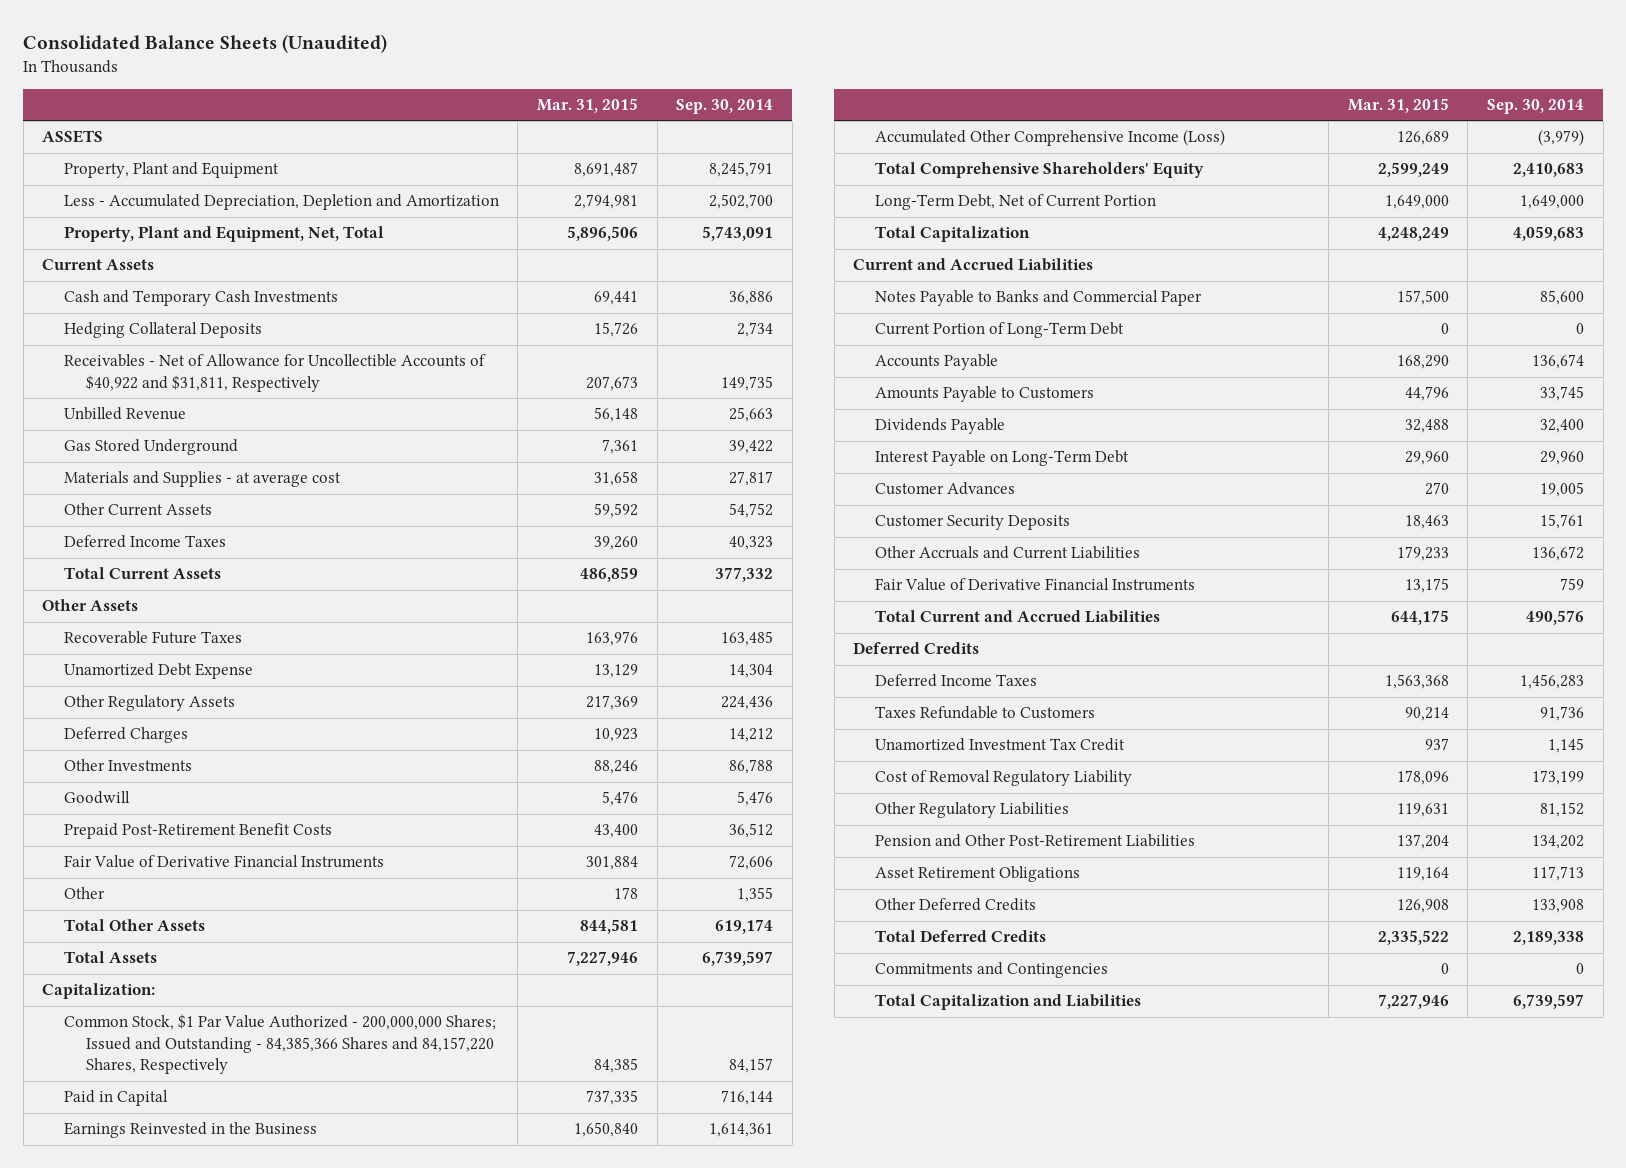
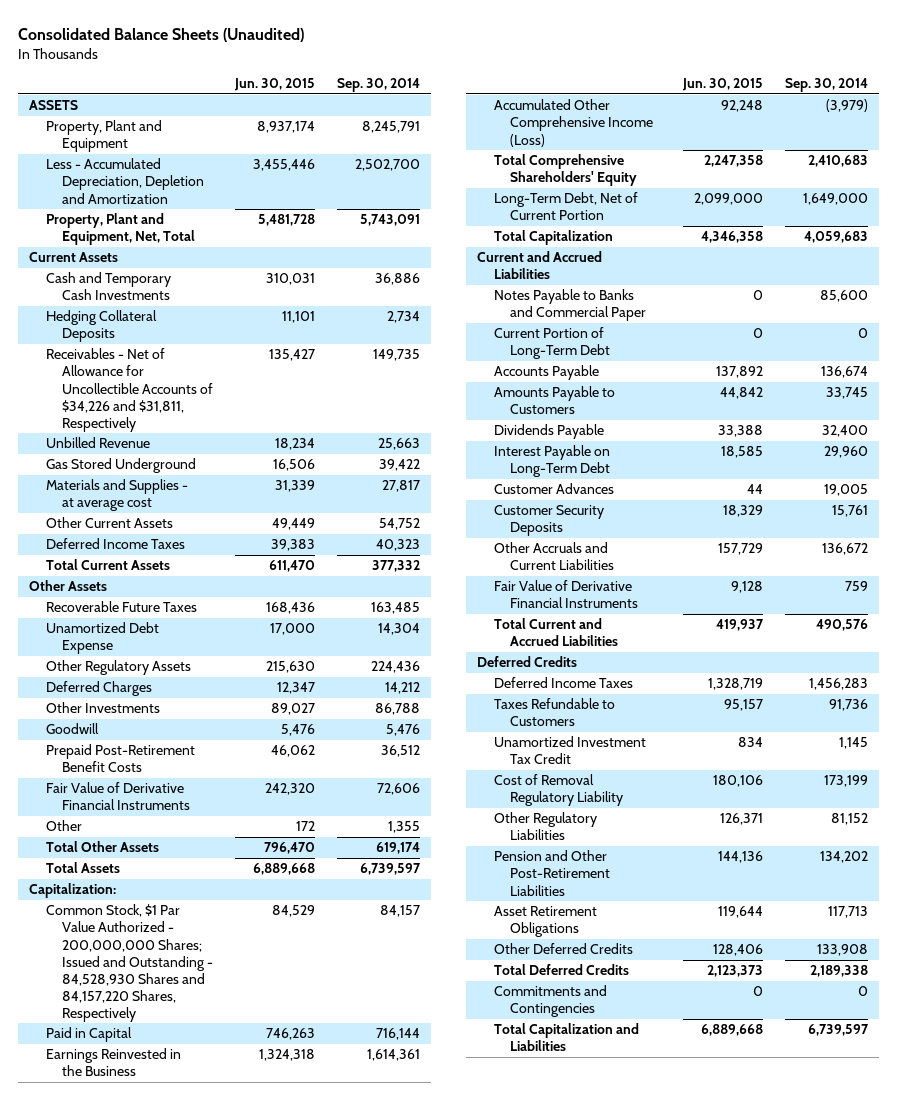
- | Mar. 31, 2015 | Sep. 30, 2014
+ | Jun. 30, 2015 | Sep. 30, 2014
- Receivables - Net of Allowance for Uncollectible Accounts of $40,922 and $31,811, Respectively | 207,673 | 149,735
+ Receivables - Net of Allowance for Uncollectible Accounts of $34,226 and $31,811, Respectively | 135,427 | 149,735
- Common Stock, $1 Par Value Authorized - 200,000,000 Shares; Issued and Outstanding - 84,385,366 Shares and 84,157,220 Shares, Respectively | 84,385 | 84,157
+ Common Stock, $1 Par Value Authorized - 200,000,000 Shares; Issued and Outstanding - 84,528,930 Shares and 84,157,220 Shares, Respectively | 84,529 | 84,157

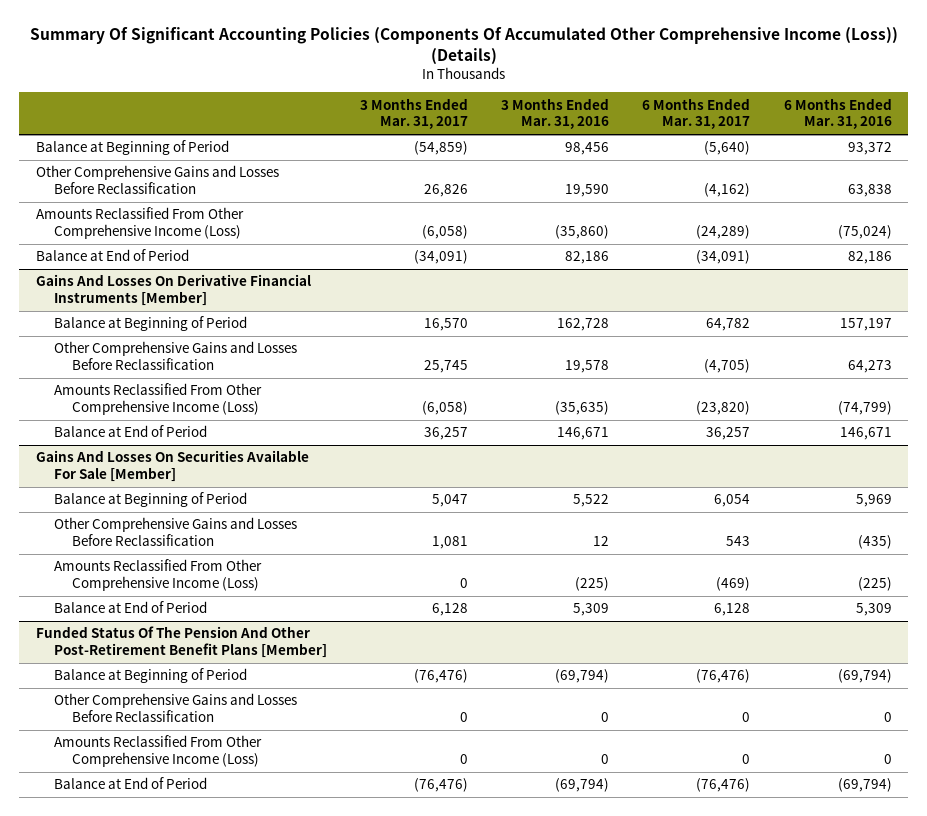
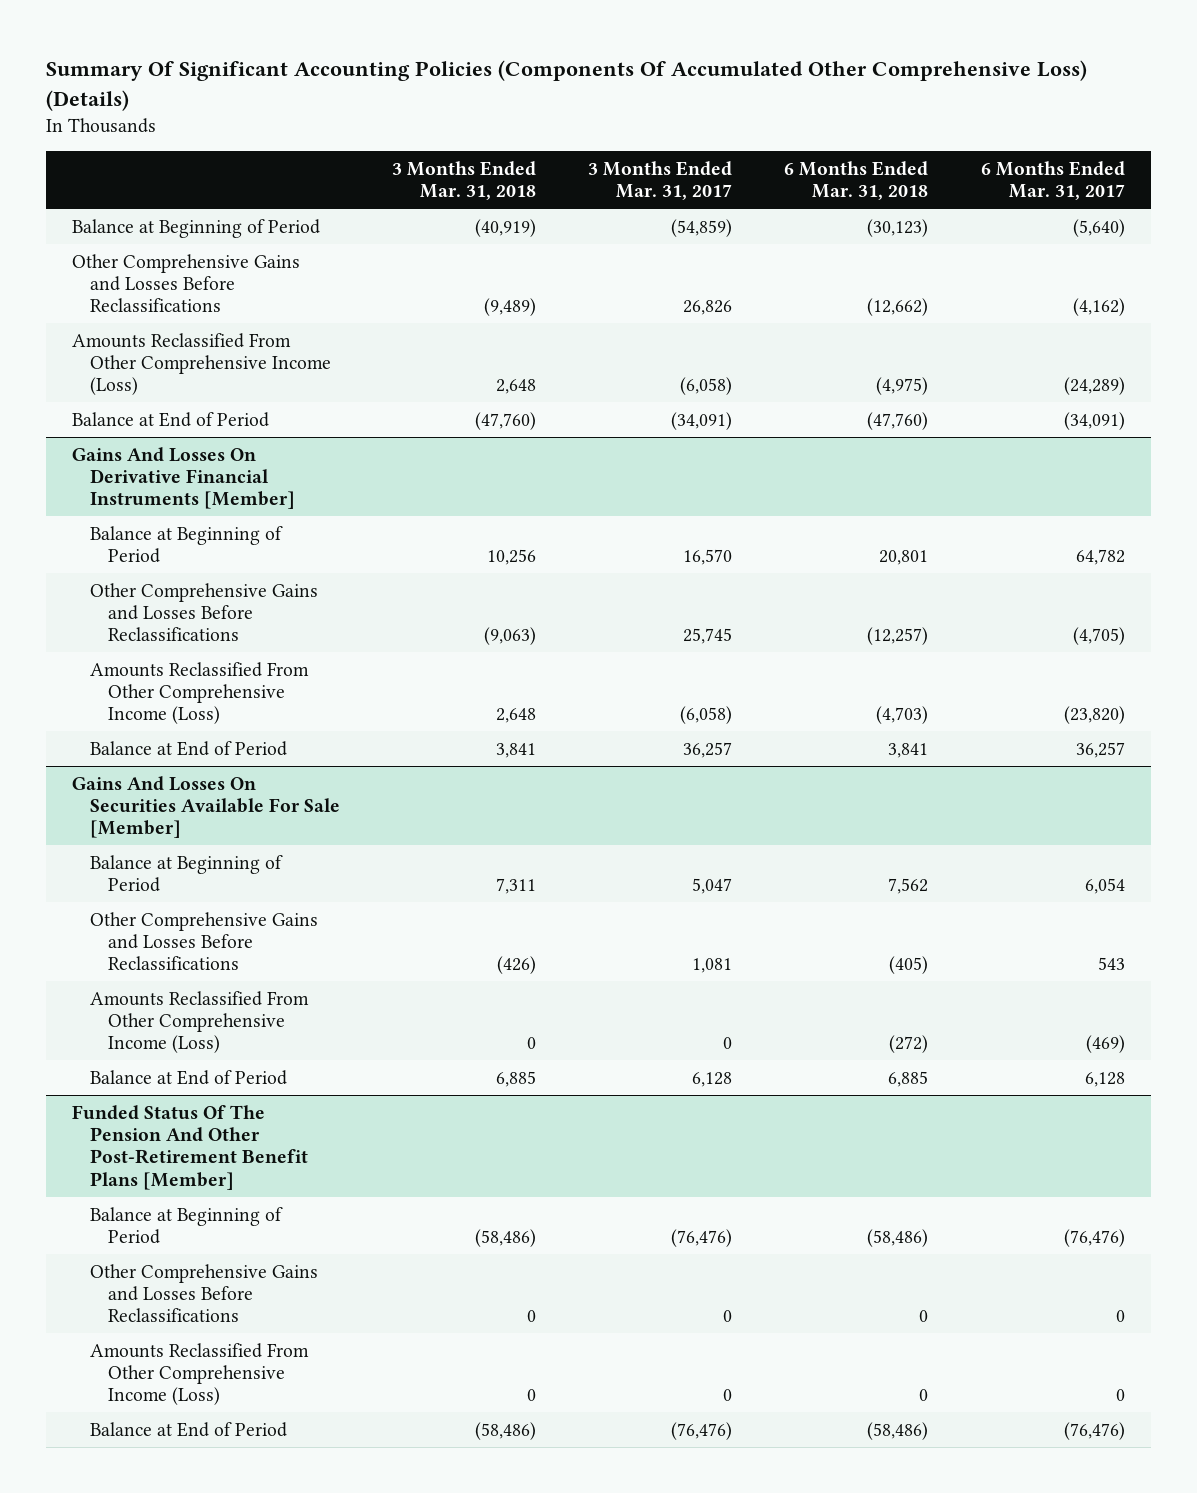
- Summary Of Significant Accounting Policies (Components Of Accumulated Other Comprehensive Income (Loss)) (Details)
+ Summary Of Significant Accounting Policies (Components Of Accumulated Other Comprehensive Loss) (Details)
- | 3 Months Ended Mar. 31, 2017 | 3 Months Ended Mar. 31, 2016 | 6 Months Ended Mar. 31, 2017 | 6 Months Ended Mar. 31, 2016
+ | 3 Months Ended Mar. 31, 2018 | 3 Months Ended Mar. 31, 2017 | 6 Months Ended Mar. 31, 2018 | 6 Months Ended Mar. 31, 2017
- Other Comprehensive Gains and Losses Before Reclassification | 26,826 | 19,590 | (4,162) | 63,838
+ Other Comprehensive Gains and Losses Before Reclassifications | (9,489) | 26,826 | (12,662) | (4,162)
@ Gains And Losses On Derivative Financial Instruments [Member]
- Other Comprehensive Gains and Losses Before Reclassification | 25,745 | 19,578 | (4,705) | 64,273
+ Other Comprehensive Gains and Losses Before Reclassifications | (9,063) | 25,745 | (12,257) | (4,705)
@ Gains And Losses On Securities Available For Sale [Member]
- Other Comprehensive Gains and Losses Before Reclassification | 1,081 | 12 | 543 | (435)
+ Other Comprehensive Gains and Losses Before Reclassifications | (426) | 1,081 | (405) | 543
@ Funded Status Of The Pension And Other Post-Retirement Benefit Plans [Member]
- Other Comprehensive Gains and Losses Before Reclassification | 0 | 0 | 0 | 0
+ Other Comprehensive Gains and Losses Before Reclassifications | 0 | 0 | 0 | 0

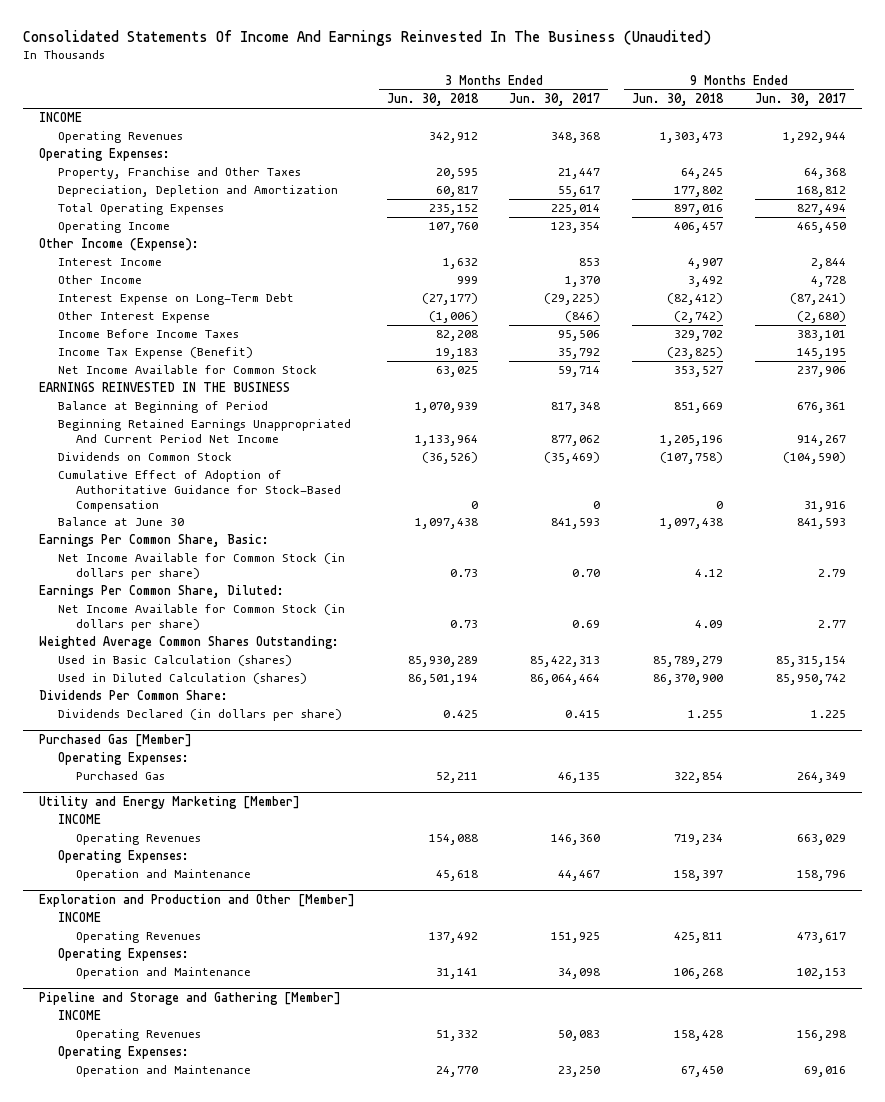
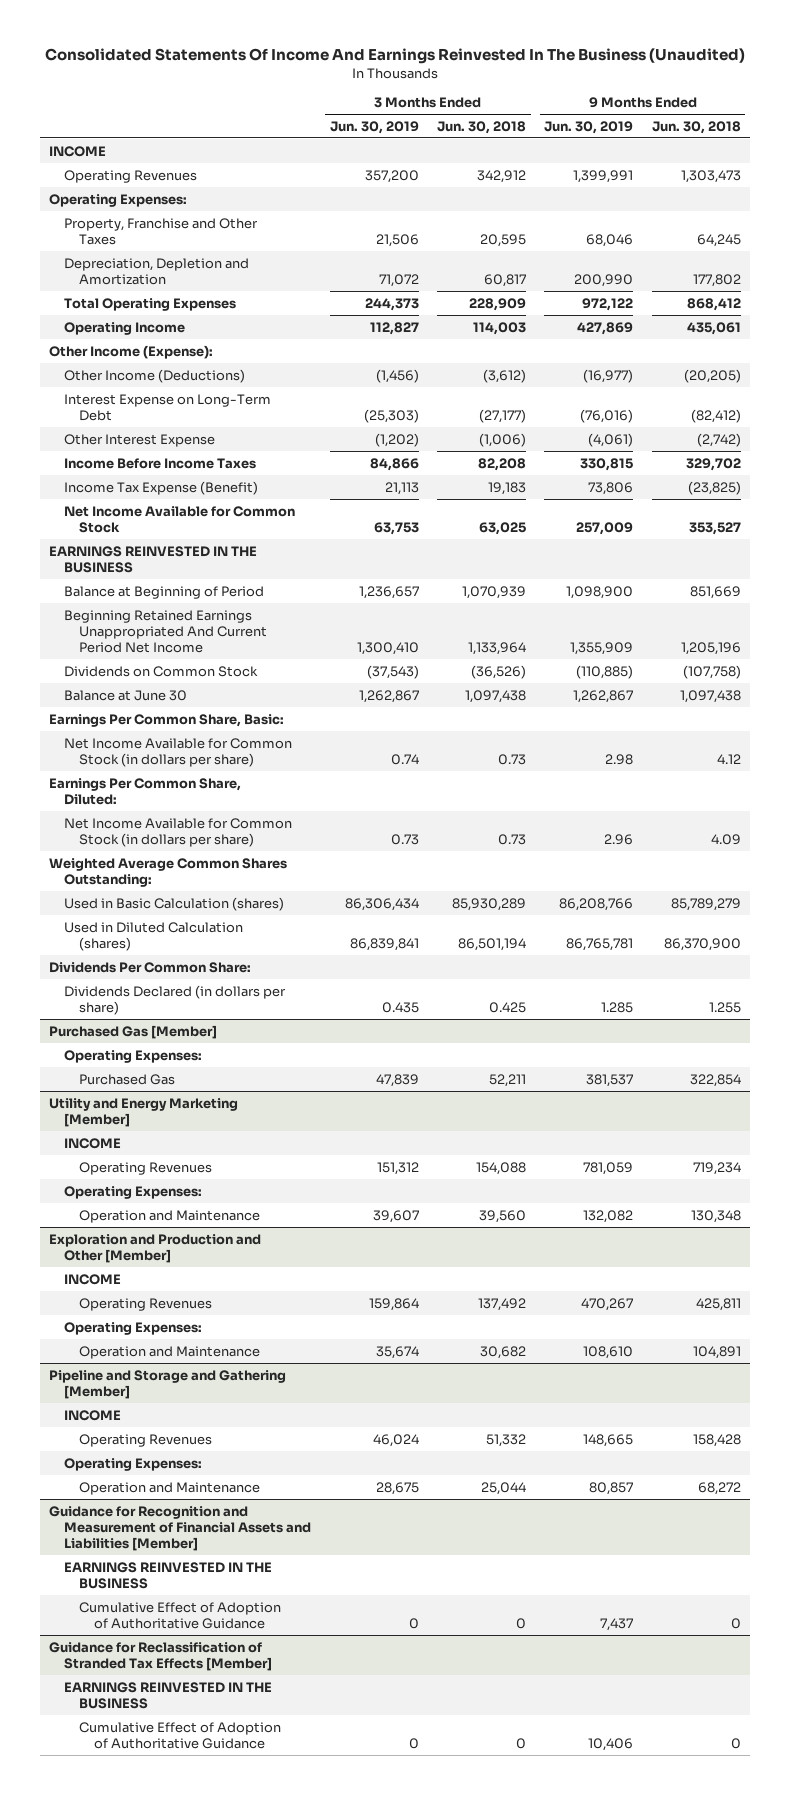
- | 3 Months Ended Jun. 30, 2018 | 3 Months Ended Jun. 30, 2017 | 9 Months Ended Jun. 30, 2018 | 9 Months Ended Jun. 30, 2017
+ | 3 Months Ended Jun. 30, 2019 | 3 Months Ended Jun. 30, 2018 | 9 Months Ended Jun. 30, 2019 | 9 Months Ended Jun. 30, 2018
- Total Operating Expenses | 235,152 | 225,014 | 897,016 | 827,494
- Operating Income | 107,760 | 123,354 | 406,457 | 465,450
+ Total Operating Expenses | 244,373 | 228,909 | 972,122 | 868,412
+ Operating Income | 112,827 | 114,003 | 427,869 | 435,061
- Interest Income | 1,632 | 853 | 4,907 | 2,844
- Other Income | 999 | 1,370 | 3,492 | 4,728
+ Other Income (Deductions) | (1,456) | (3,612) | (16,977) | (20,205)
- Cumulative Effect of Adoption of Authoritative Guidance for Stock-Based Compensation | 0 | 0 | 0 | 31,916
@ Utility and Energy Marketing [Member]
- Operation and Maintenance | 45,618 | 44,467 | 158,397 | 158,796
+ Operation and Maintenance | 39,607 | 39,560 | 132,082 | 130,348
@ Exploration and Production and Other [Member]
- Operation and Maintenance | 31,141 | 34,098 | 106,268 | 102,153
+ Operation and Maintenance | 35,674 | 30,682 | 108,610 | 104,891
@ Pipeline and Storage and Gathering [Member]
- Operation and Maintenance | 24,770 | 23,250 | 67,450 | 69,016
+ Operation and Maintenance | 28,675 | 25,044 | 80,857 | 68,272
+ Guidance for Recognition and Measurement of Financial Assets and Liabilities [Member]
+ EARNINGS REINVESTED IN THE BUSINESS
+ Cumulative Effect of Adoption of Authoritative Guidance | 0 | 0 | 7,437 | 0
+ Guidance for Reclassification of Stranded Tax Effects [Member]
+ EARNINGS REINVESTED IN THE BUSINESS
+ Cumulative Effect of Adoption of Authoritative Guidance | 0 | 0 | 10,406 | 0

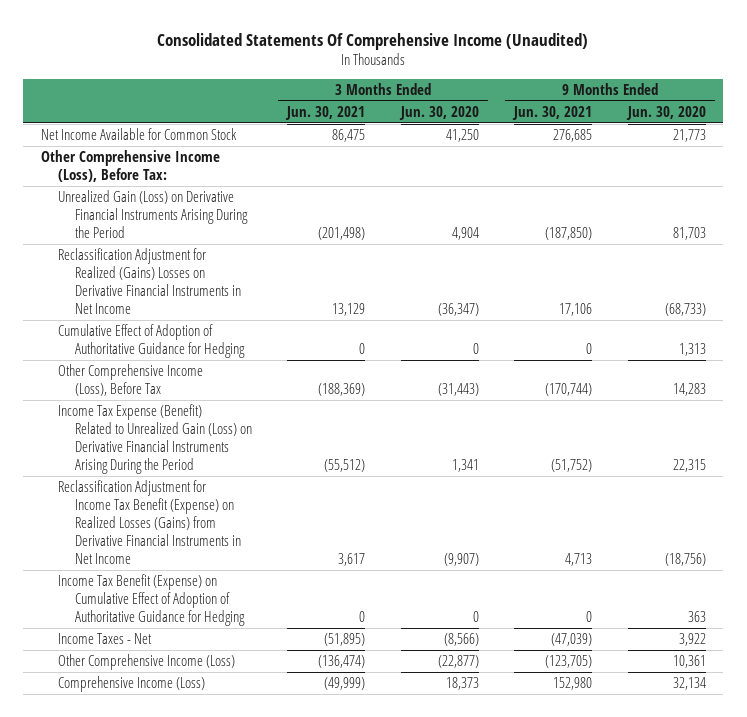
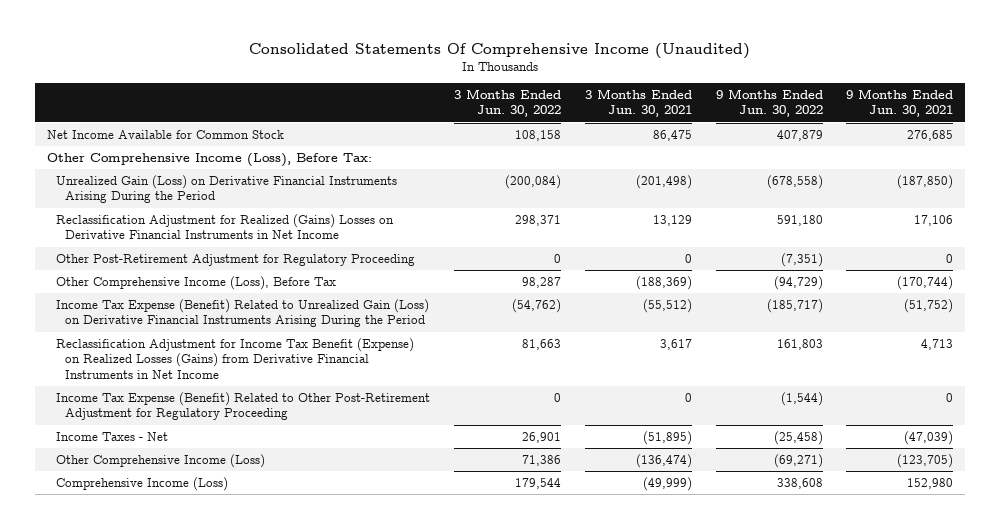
- | 3 Months Ended Jun. 30, 2021 | 3 Months Ended Jun. 30, 2020 | 9 Months Ended Jun. 30, 2021 | 9 Months Ended Jun. 30, 2020
+ | 3 Months Ended Jun. 30, 2022 | 3 Months Ended Jun. 30, 2021 | 9 Months Ended Jun. 30, 2022 | 9 Months Ended Jun. 30, 2021
- Cumulative Effect of Adoption of Authoritative Guidance for Hedging | 0 | 0 | 0 | 1,313
+ Other Post-Retirement Adjustment for Regulatory Proceeding | 0 | 0 | (7,351) | 0
- Income Tax Benefit (Expense) on Cumulative Effect of Adoption of Authoritative Guidance for Hedging | 0 | 0 | 0 | 363
+ Income Tax Expense (Benefit) Related to Other Post-Retirement Adjustment for Regulatory Proceeding | 0 | 0 | (1,544) | 0

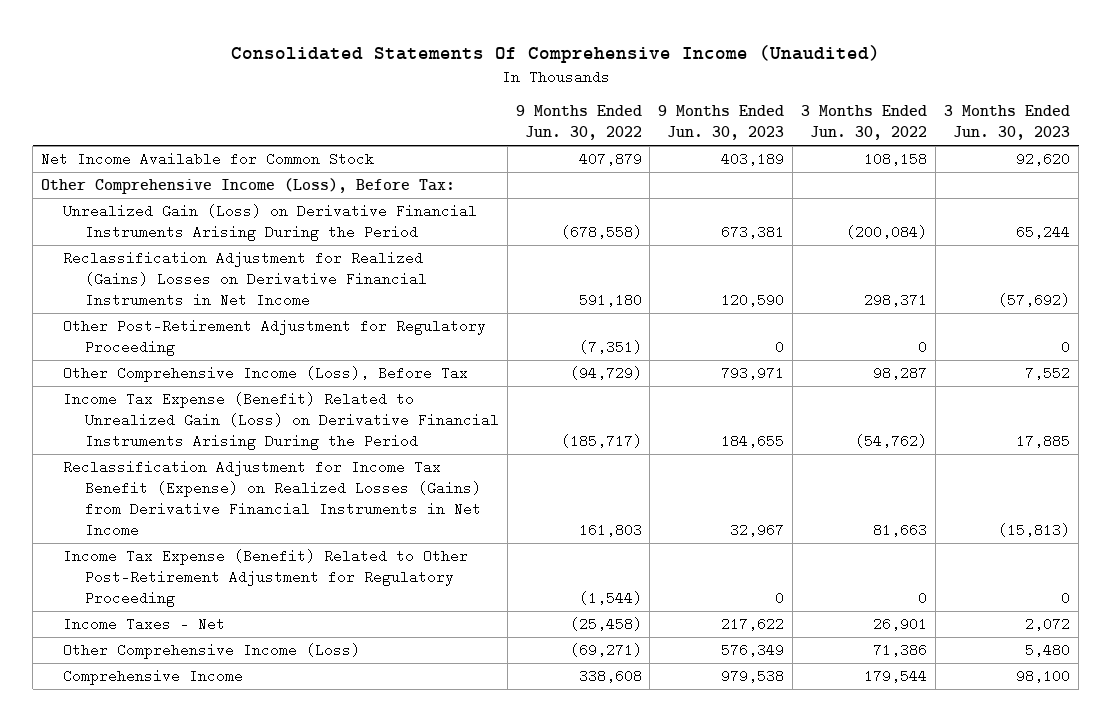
- | 3 Months Ended Jun. 30, 2022 | 3 Months Ended Jun. 30, 2021 | 9 Months Ended Jun. 30, 2022 | 9 Months Ended Jun. 30, 2021
+ | 9 Months Ended Jun. 30, 2022 | 9 Months Ended Jun. 30, 2023 | 3 Months Ended Jun. 30, 2022 | 3 Months Ended Jun. 30, 2023
- Comprehensive Income (Loss) | 179,544 | (49,999) | 338,608 | 152,980
+ Comprehensive Income | 338,608 | 979,538 | 179,544 | 98,100

